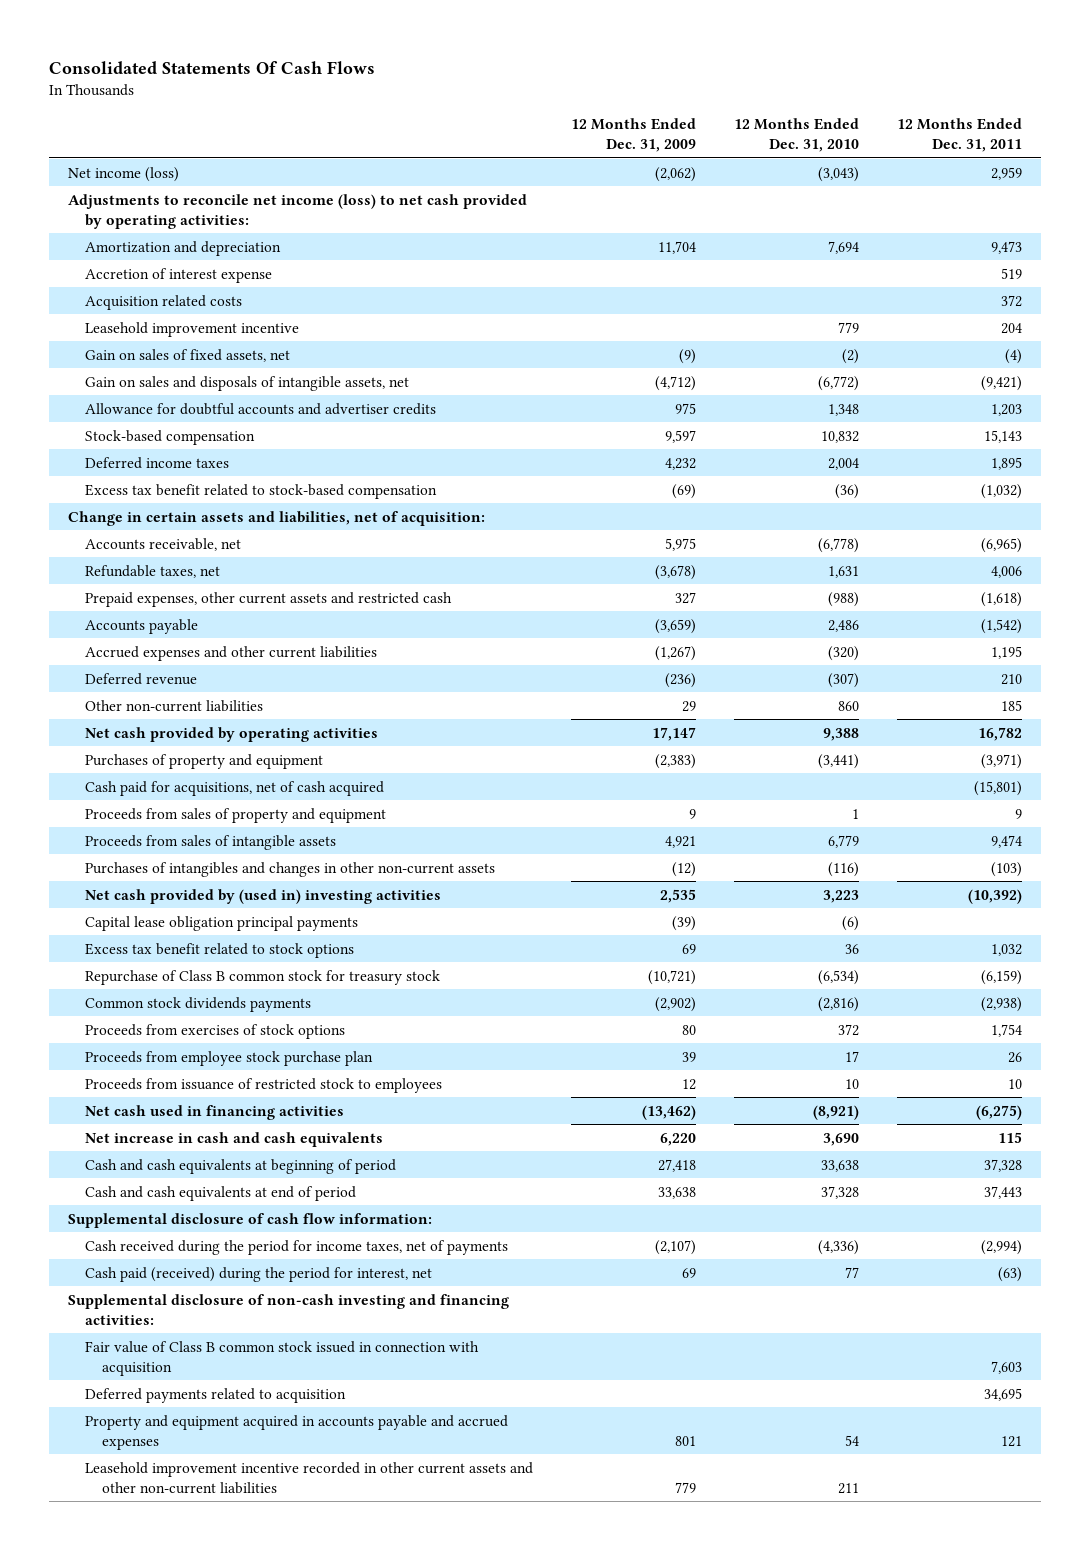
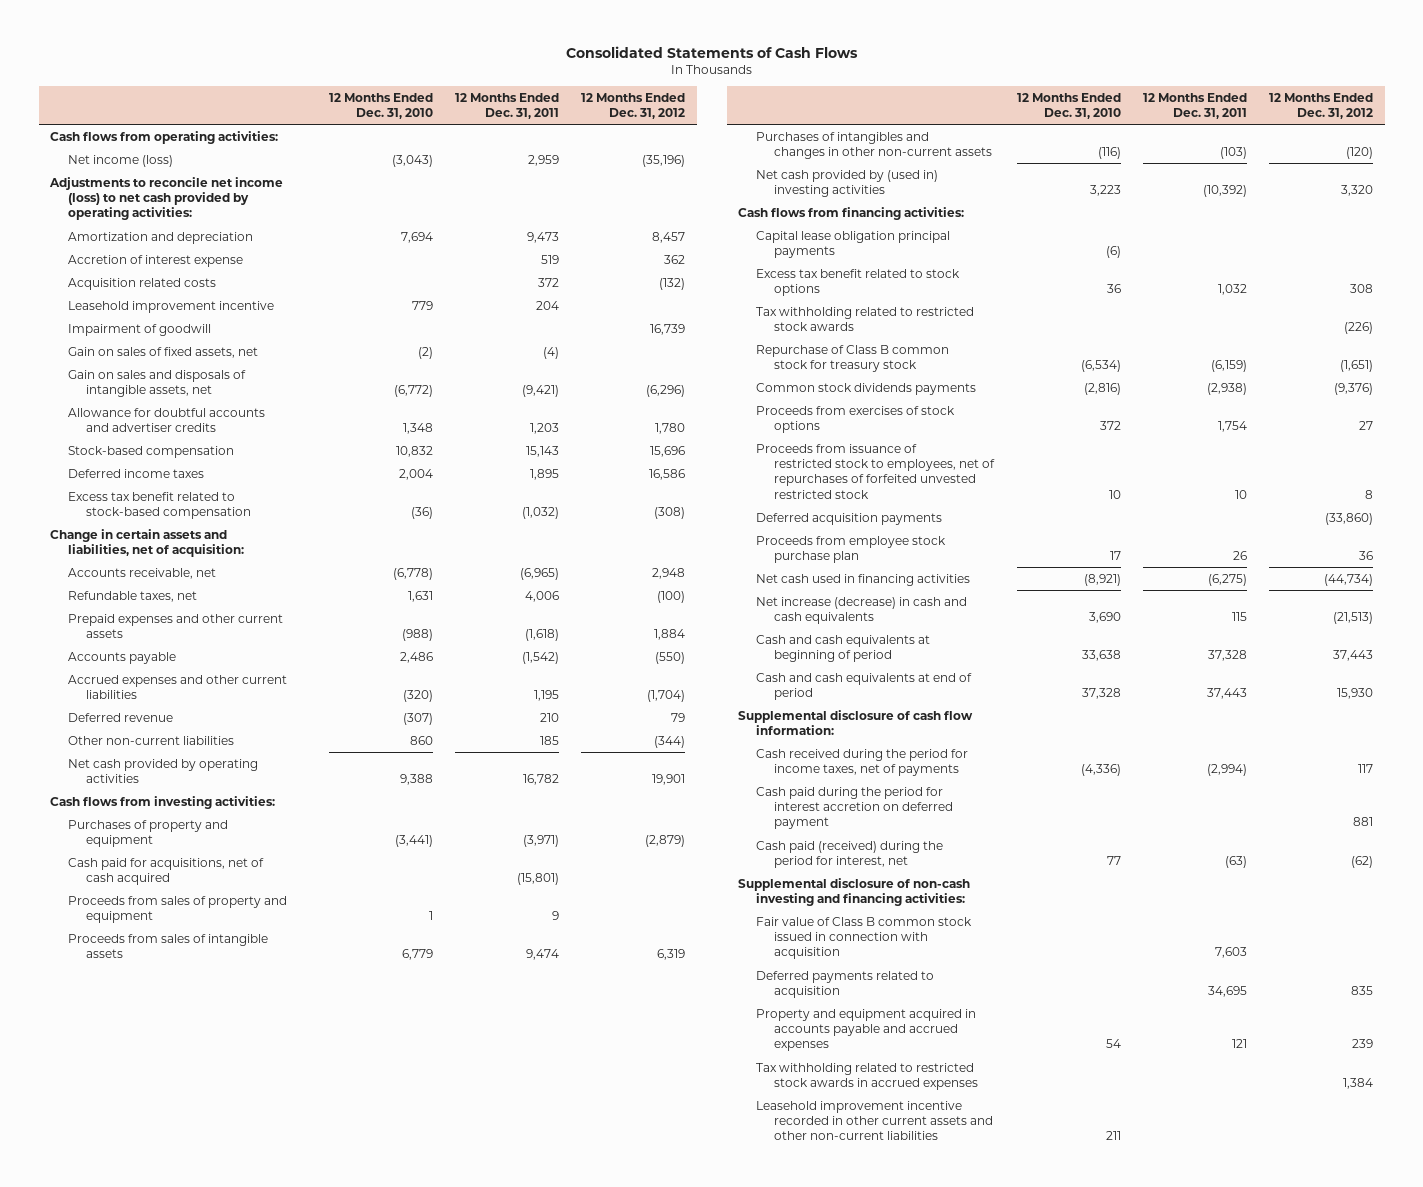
- Consolidated Statements Of Cash Flows
+ Consolidated Statements of Cash Flows
- | 12 Months Ended Dec. 31, 2009 | 12 Months Ended Dec. 31, 2010 | 12 Months Ended Dec. 31, 2011
+ | 12 Months Ended Dec. 31, 2010 | 12 Months Ended Dec. 31, 2011 | 12 Months Ended Dec. 31, 2012
+ Cash flows from operating activities:
+ Impairment of goodwill | | | 16,739
- Prepaid expenses, other current assets and restricted cash | 327 | (988) | (1,618)
+ Prepaid expenses and other current assets | (988) | (1,618) | 1,884
+ Cash flows from investing activities:
+ Cash flows from financing activities:
+ Tax withholding related to restricted stock awards | | | (226)
+ Proceeds from issuance of restricted stock to employees, net of repurchases of forfeited unvested restricted stock | 10 | 10 | 8
+ Deferred acquisition payments | | | (33,860)
- Proceeds from issuance of restricted stock to employees | 12 | 10 | 10
- Net increase in cash and cash equivalents | 6,220 | 3,690 | 115
+ Net increase (decrease) in cash and cash equivalents | 3,690 | 115 | (21,513)
+ Cash paid during the period for interest accretion on deferred payment | | | 881
+ Tax withholding related to restricted stock awards in accrued expenses | | | 1,384

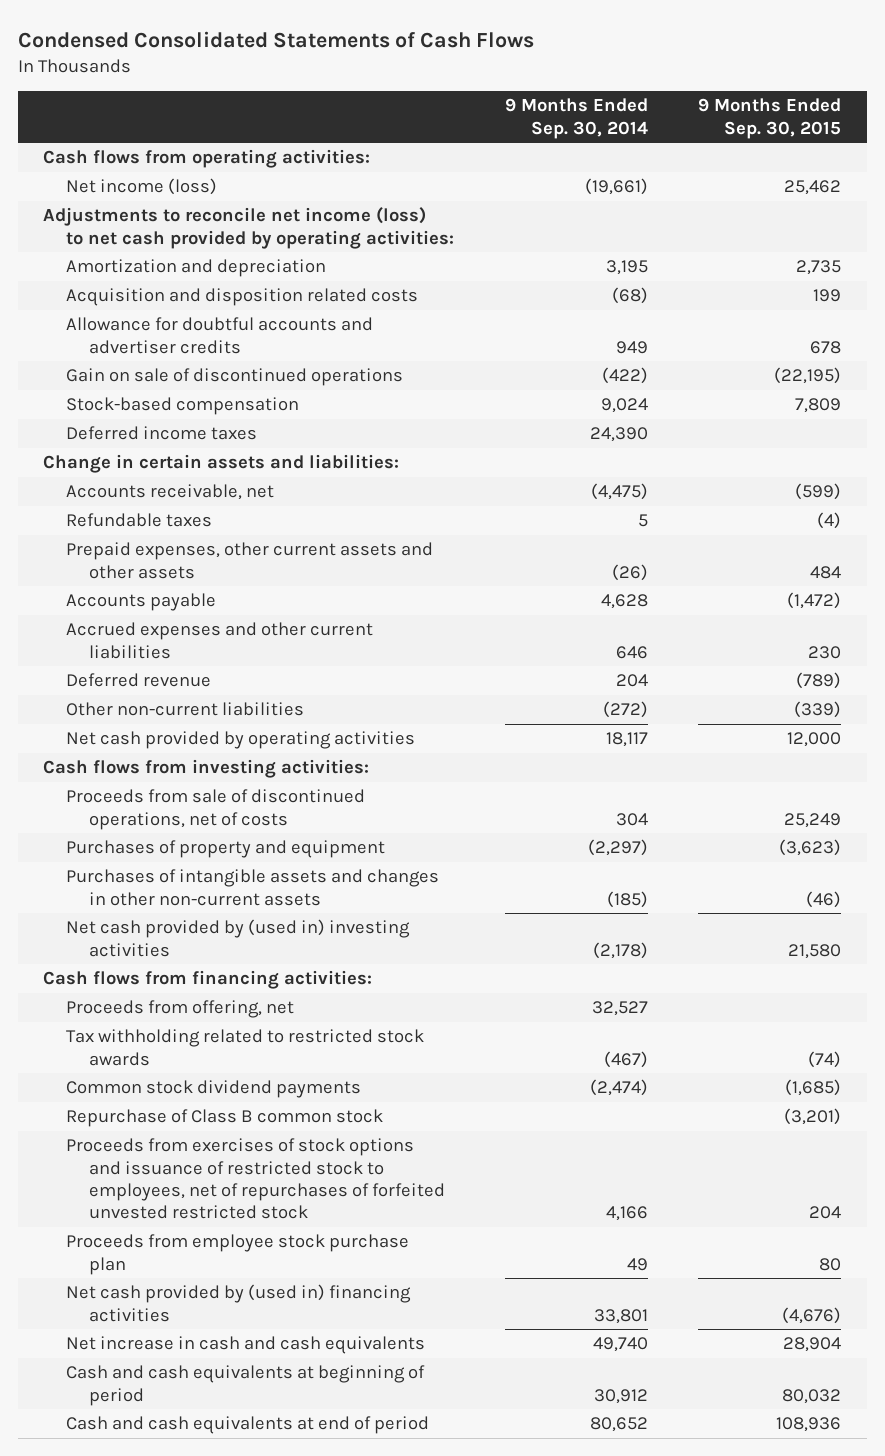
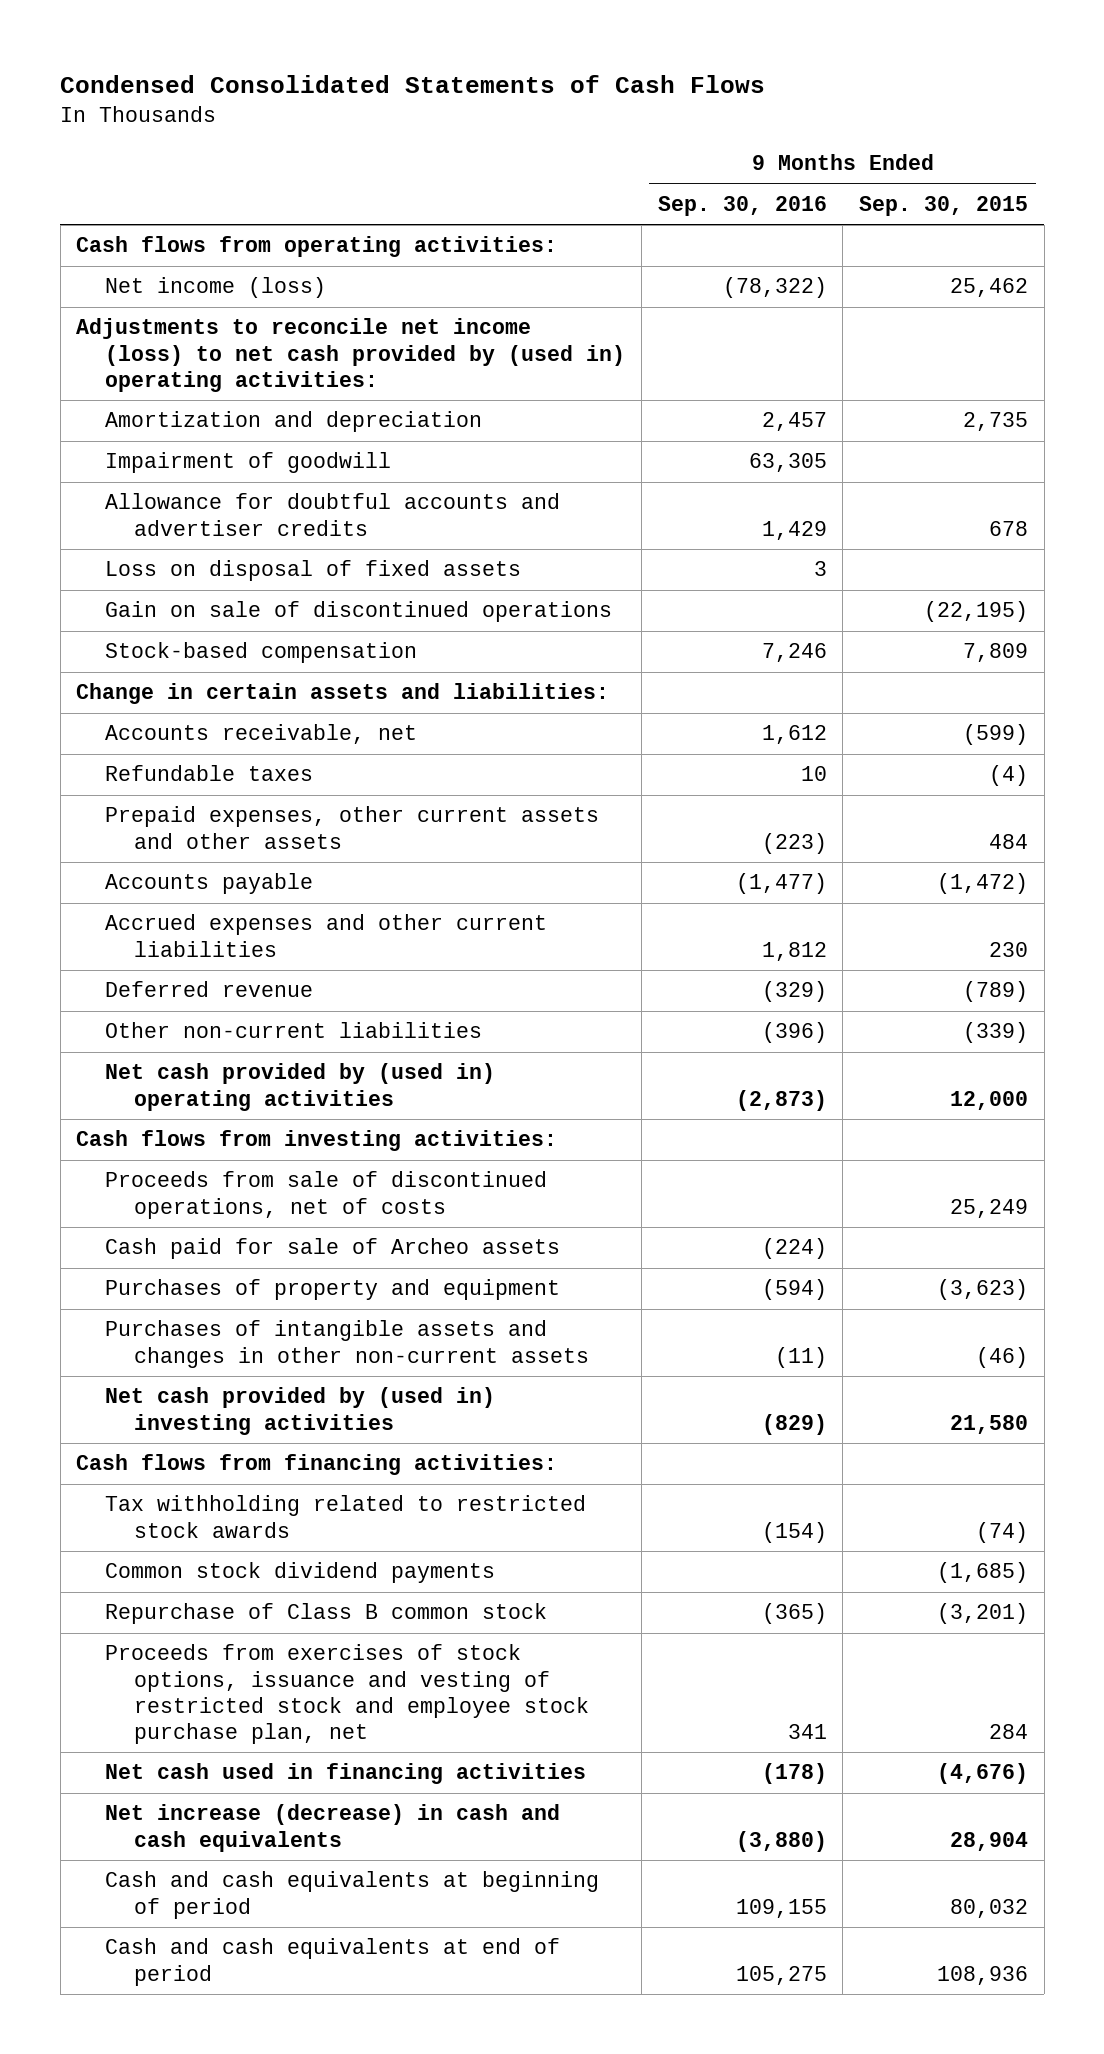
- | 9 Months Ended Sep. 30, 2014 | 9 Months Ended Sep. 30, 2015
+ | 9 Months Ended Sep. 30, 2016 | 9 Months Ended Sep. 30, 2015
- Adjustments to reconcile net income (loss) to net cash provided by operating activities:
+ Adjustments to reconcile net income (loss) to net cash provided by (used in) operating activities:
- Acquisition and disposition related costs | (68) | 199
+ Impairment of goodwill | 63,305 |
+ Loss on disposal of fixed assets | 3 |
- Deferred income taxes | 24,390 |
- Net cash provided by operating activities | 18,117 | 12,000
+ Net cash provided by (used in) operating activities | (2,873) | 12,000
+ Cash paid for sale of Archeo assets | (224) |
- Proceeds from offering, net | 32,527 |
- Proceeds from exercises of stock options and issuance of restricted stock to employees, net of repurchases of forfeited unvested restricted stock | 4,166 | 204
- Proceeds from employee stock purchase plan | 49 | 80
- Net cash provided by (used in) financing activities | 33,801 | (4,676)
- Net increase in cash and cash equivalents | 49,740 | 28,904
+ Proceeds from exercises of stock options, issuance and vesting of restricted stock and employee stock purchase plan, net | 341 | 284
+ Net cash used in financing activities | (178) | (4,676)
+ Net increase (decrease) in cash and cash equivalents | (3,880) | 28,904

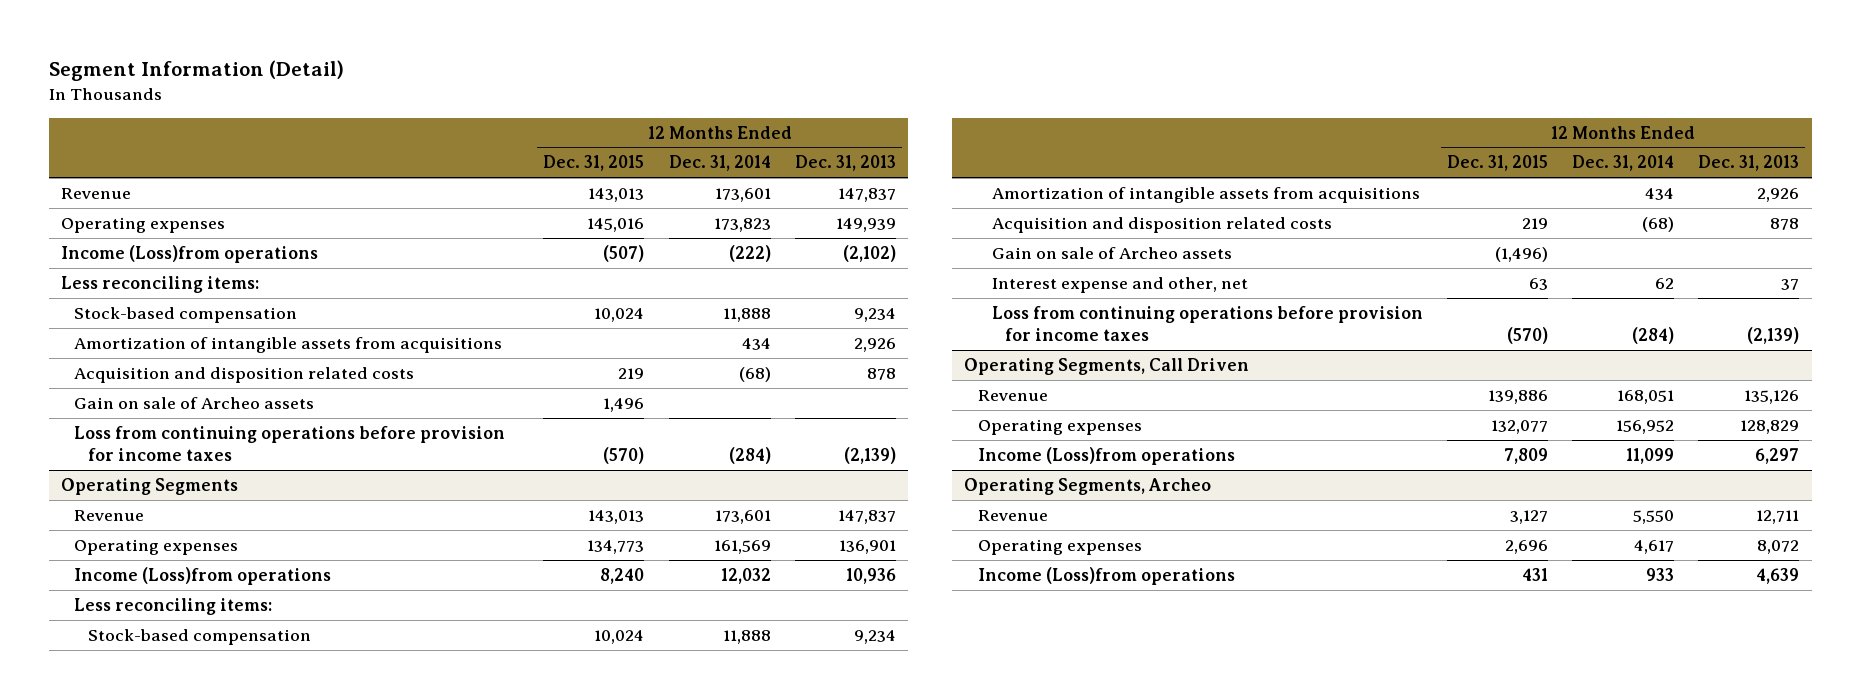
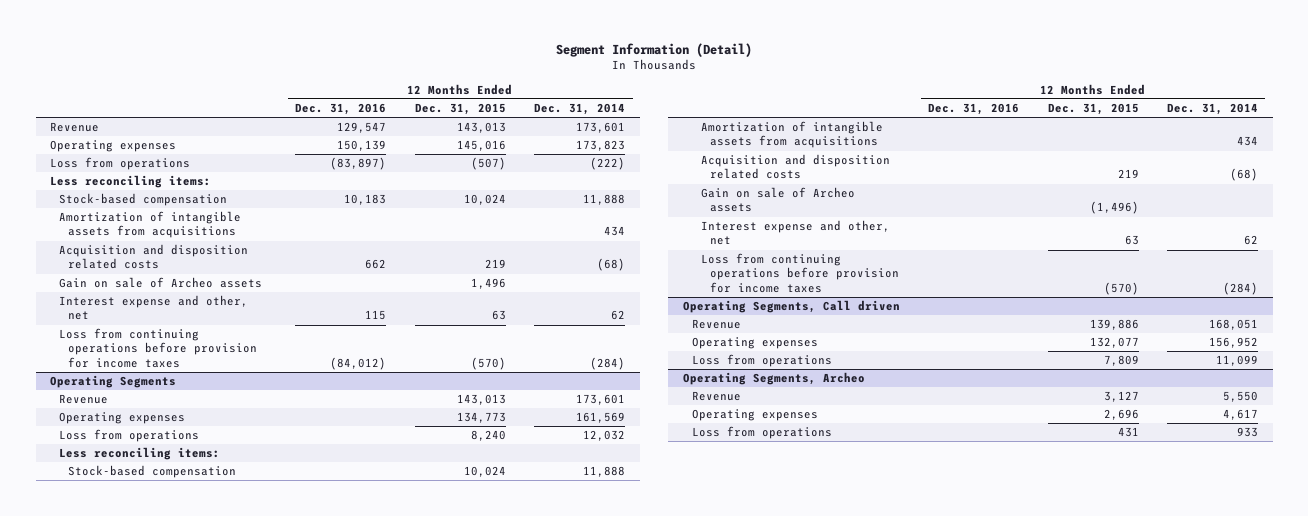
- | 12 Months Ended Dec. 31, 2015 | 12 Months Ended Dec. 31, 2014 | 12 Months Ended Dec. 31, 2013
+ | 12 Months Ended Dec. 31, 2016 | 12 Months Ended Dec. 31, 2015 | 12 Months Ended Dec. 31, 2014
- Income (Loss)from operations | (507) | (222) | (2,102)
+ Loss from operations | (83,897) | (507) | (222)
+ Interest expense and other, net | 115 | 63 | 62
@ Operating Segments
- Income (Loss)from operations | 8,240 | 12,032 | 10,936
+ Loss from operations | | 8,240 | 12,032
- Operating Segments, Call Driven
+ Operating Segments, Call driven
- Income (Loss)from operations | 7,809 | 11,099 | 6,297
+ Loss from operations | | 7,809 | 11,099
@ Operating Segments, Archeo
- Income (Loss)from operations | 431 | 933 | 4,639
+ Loss from operations | | 431 | 933

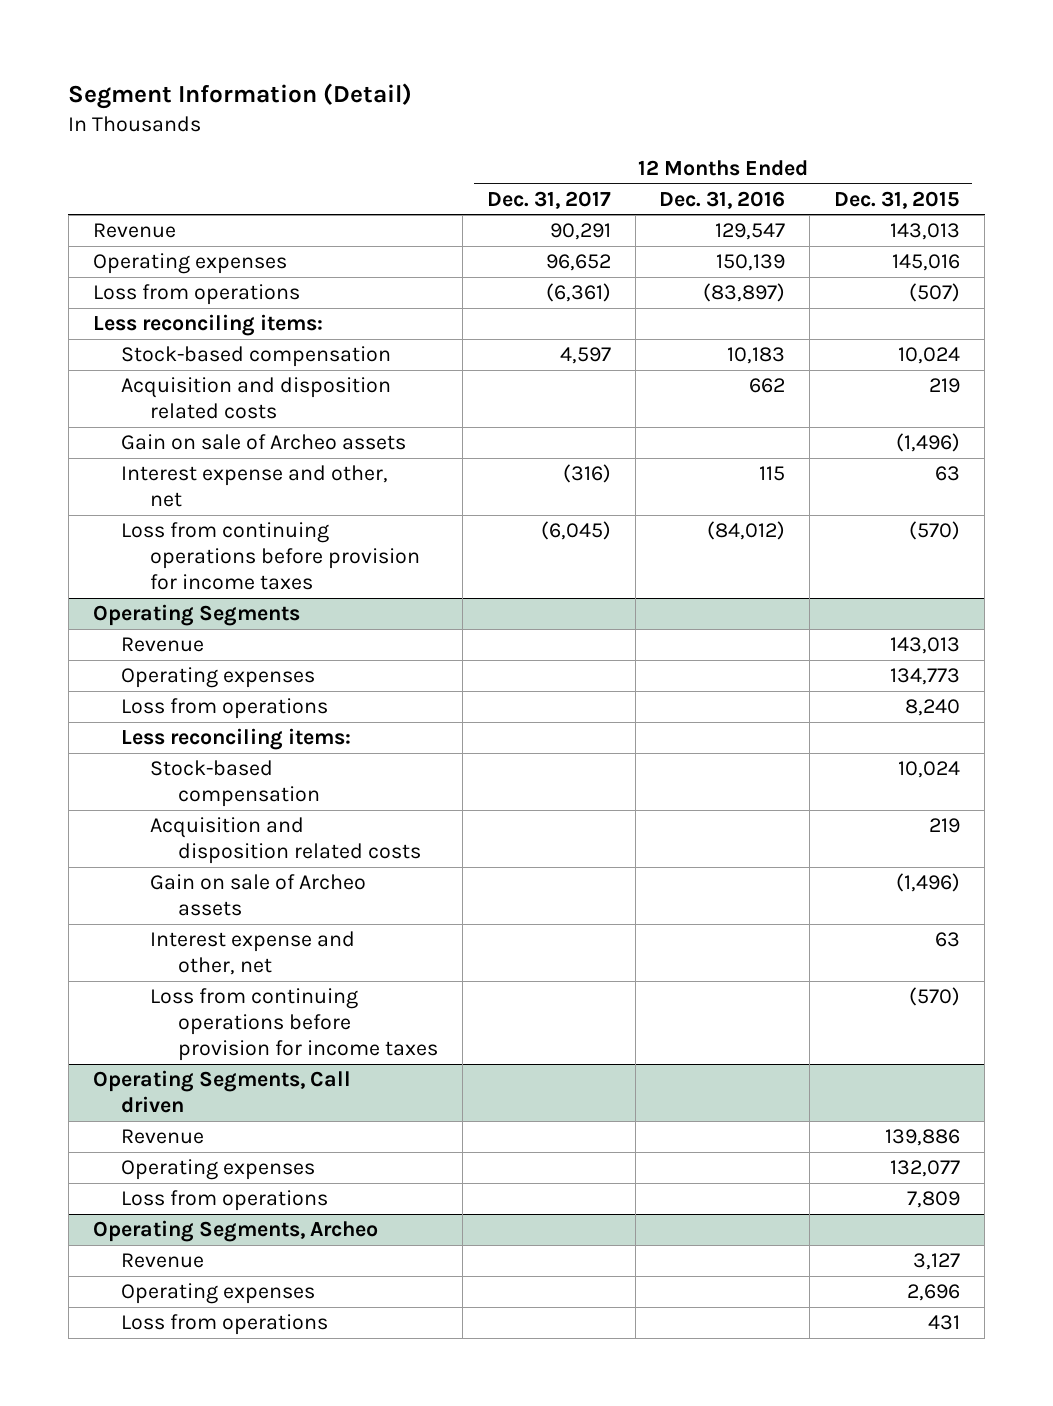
- | 12 Months Ended Dec. 31, 2016 | 12 Months Ended Dec. 31, 2015 | 12 Months Ended Dec. 31, 2014
+ | 12 Months Ended Dec. 31, 2017 | 12 Months Ended Dec. 31, 2016 | 12 Months Ended Dec. 31, 2015
- Amortization of intangible assets from acquisitions | | | 434
- Gain on sale of Archeo assets | | 1,496 |
+ Gain on sale of Archeo assets | | | (1,496)
@ Operating Segments
- Amortization of intangible assets from acquisitions | | | 434

